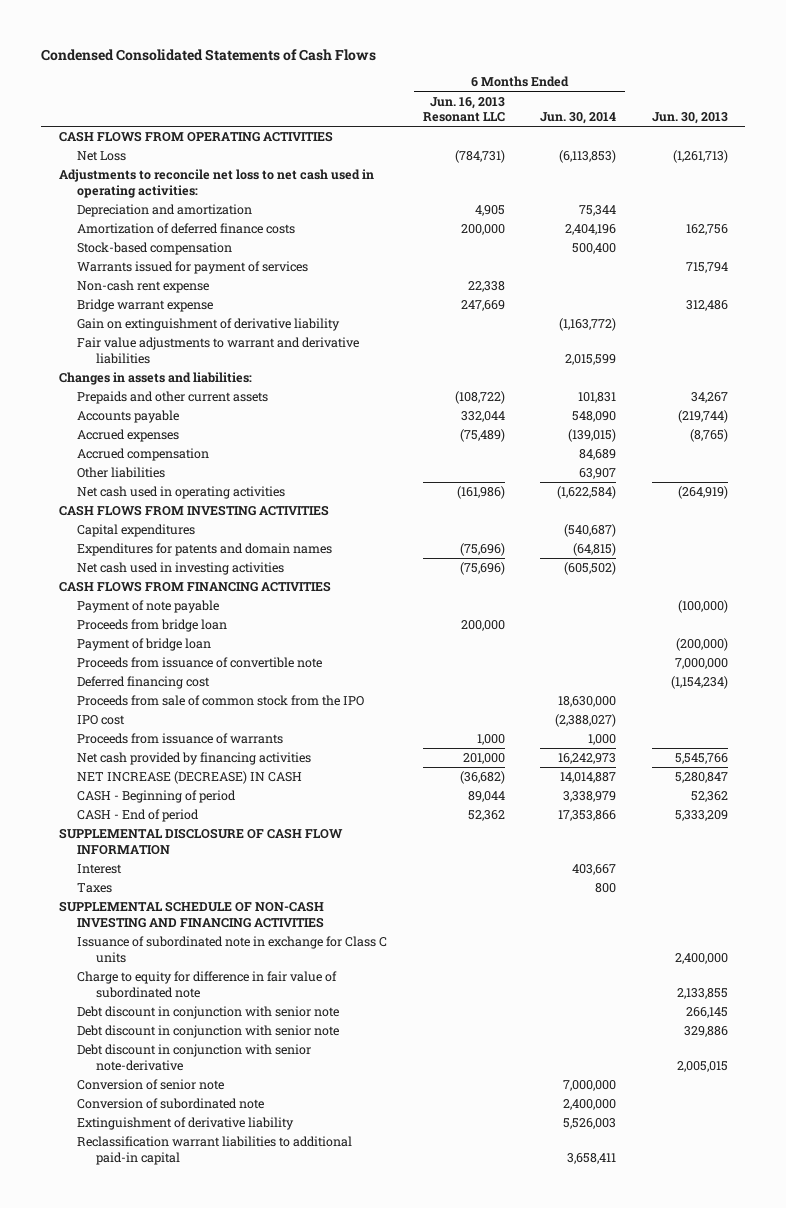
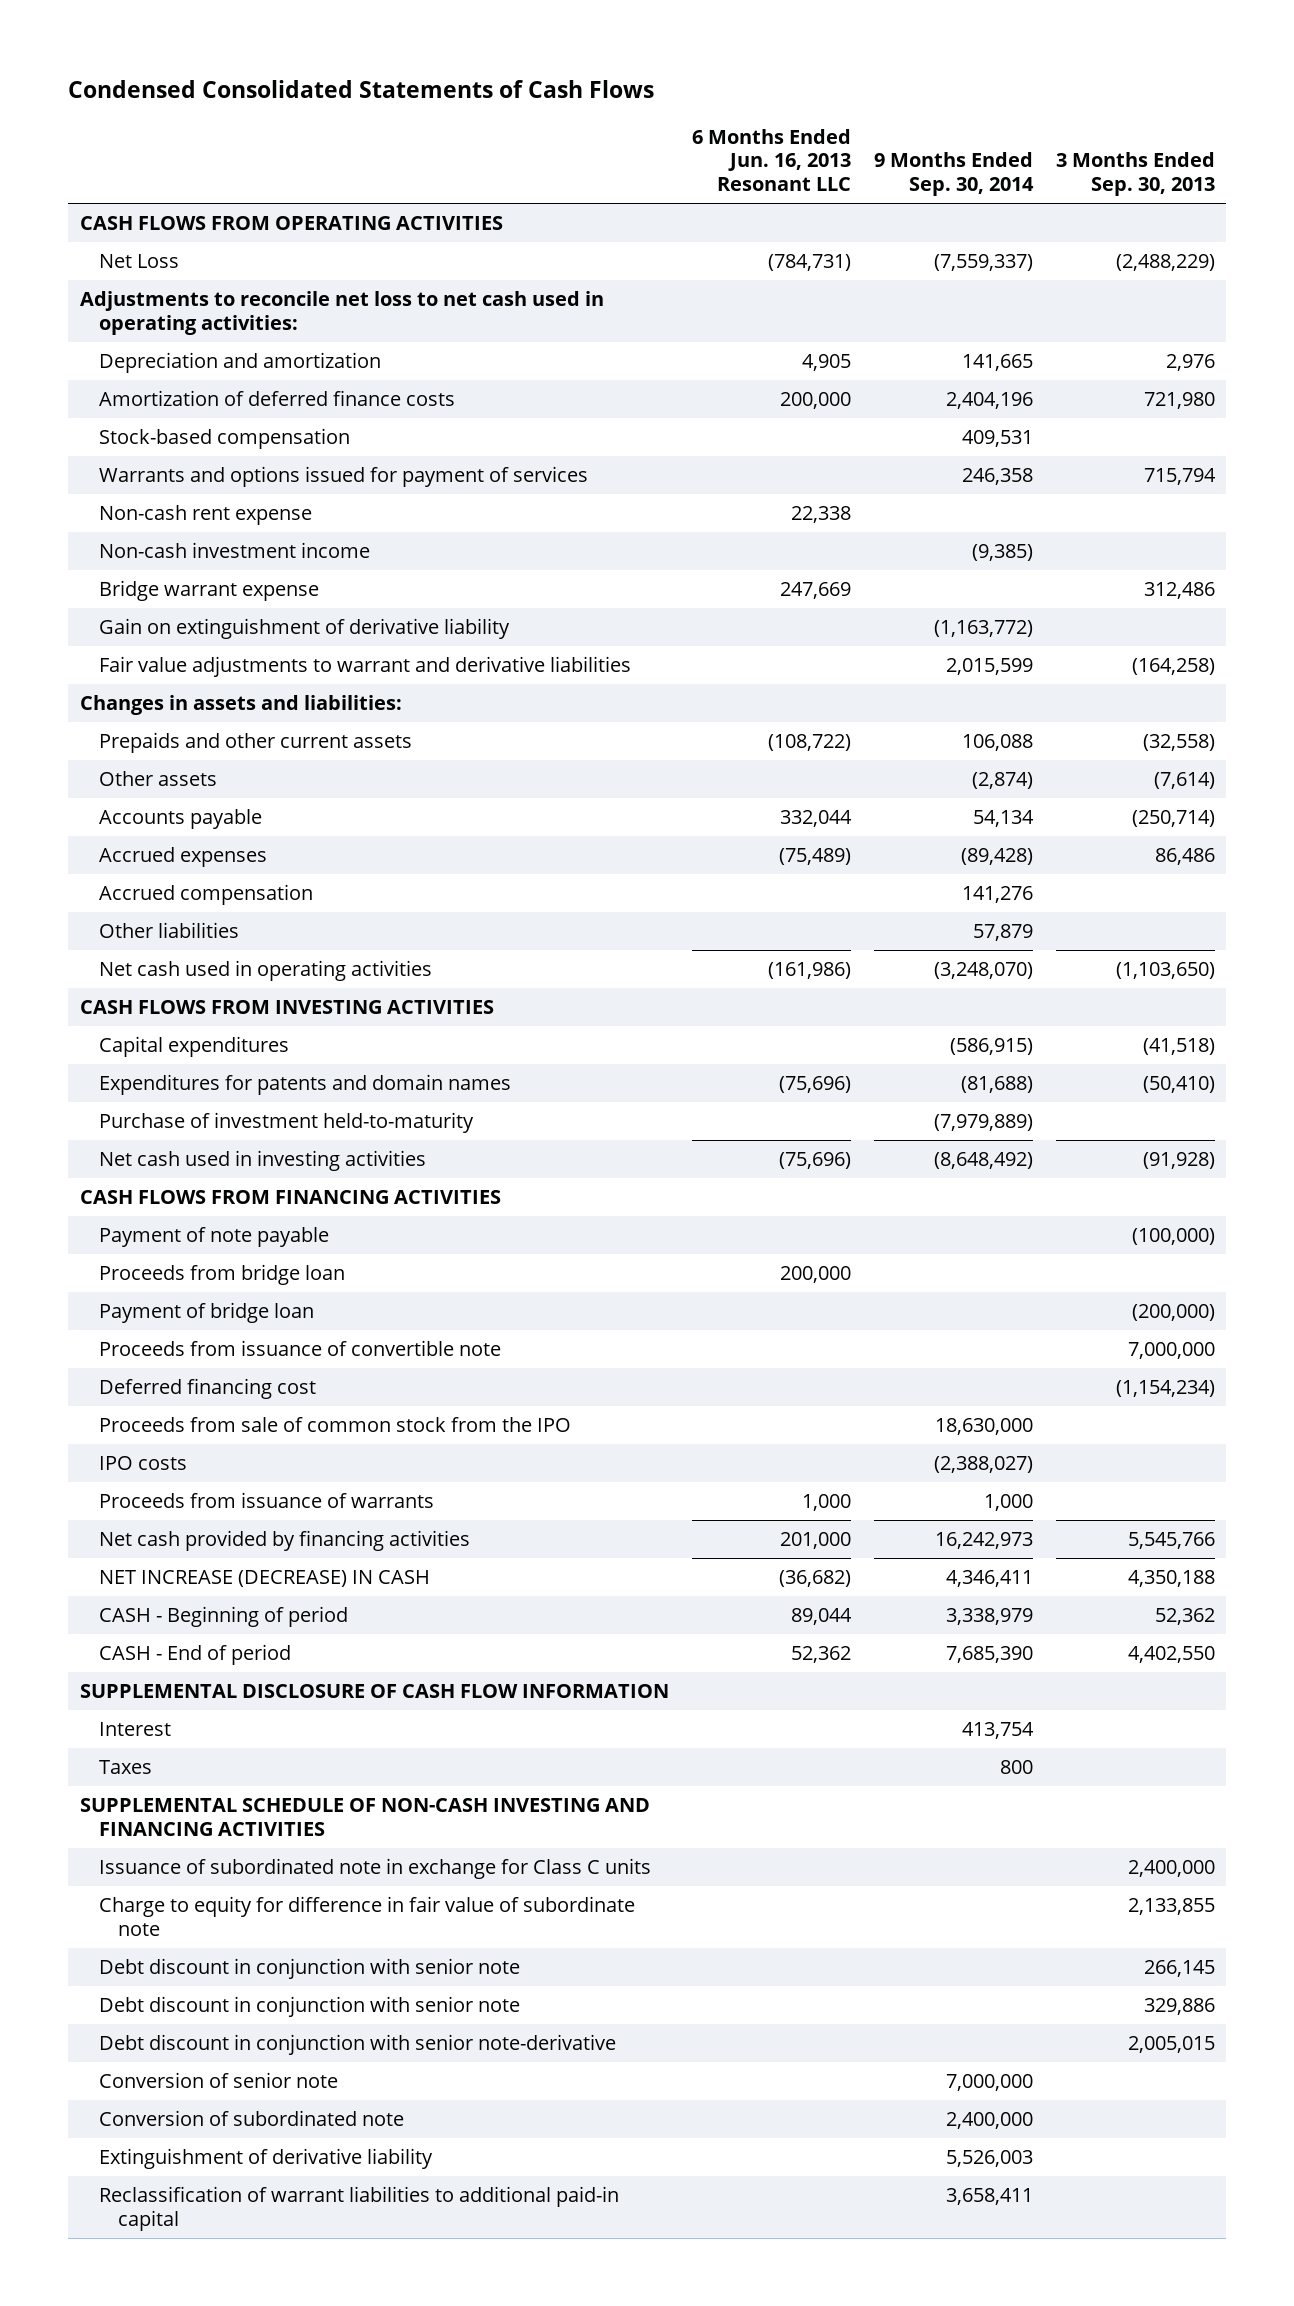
- | 6 Months Ended Jun. 16, 2013 Resonant LLC | 6 Months Ended Jun. 30, 2014 | Jun. 30, 2013
+ | 6 Months Ended Jun. 16, 2013 Resonant LLC | 9 Months Ended Sep. 30, 2014 | 3 Months Ended Sep. 30, 2013
- Warrants issued for payment of services | | | 715,794
+ Warrants and options issued for payment of services | | 246,358 | 715,794
+ Non-cash investment income | | (9,385) |
+ Other assets | | (2,874) | (7,614)
+ Purchase of investment held-to-maturity | | (7,979,889) |
- IPO cost | | (2,388,027) |
+ IPO costs | | (2,388,027) |
- Charge to equity for difference in fair value of subordinated note | | | 2,133,855
+ Charge to equity for difference in fair value of subordinate note | | | 2,133,855
- Reclassification warrant liabilities to additional paid-in capital | | 3,658,411 |
+ Reclassification of warrant liabilities to additional paid-in capital | | 3,658,411 |

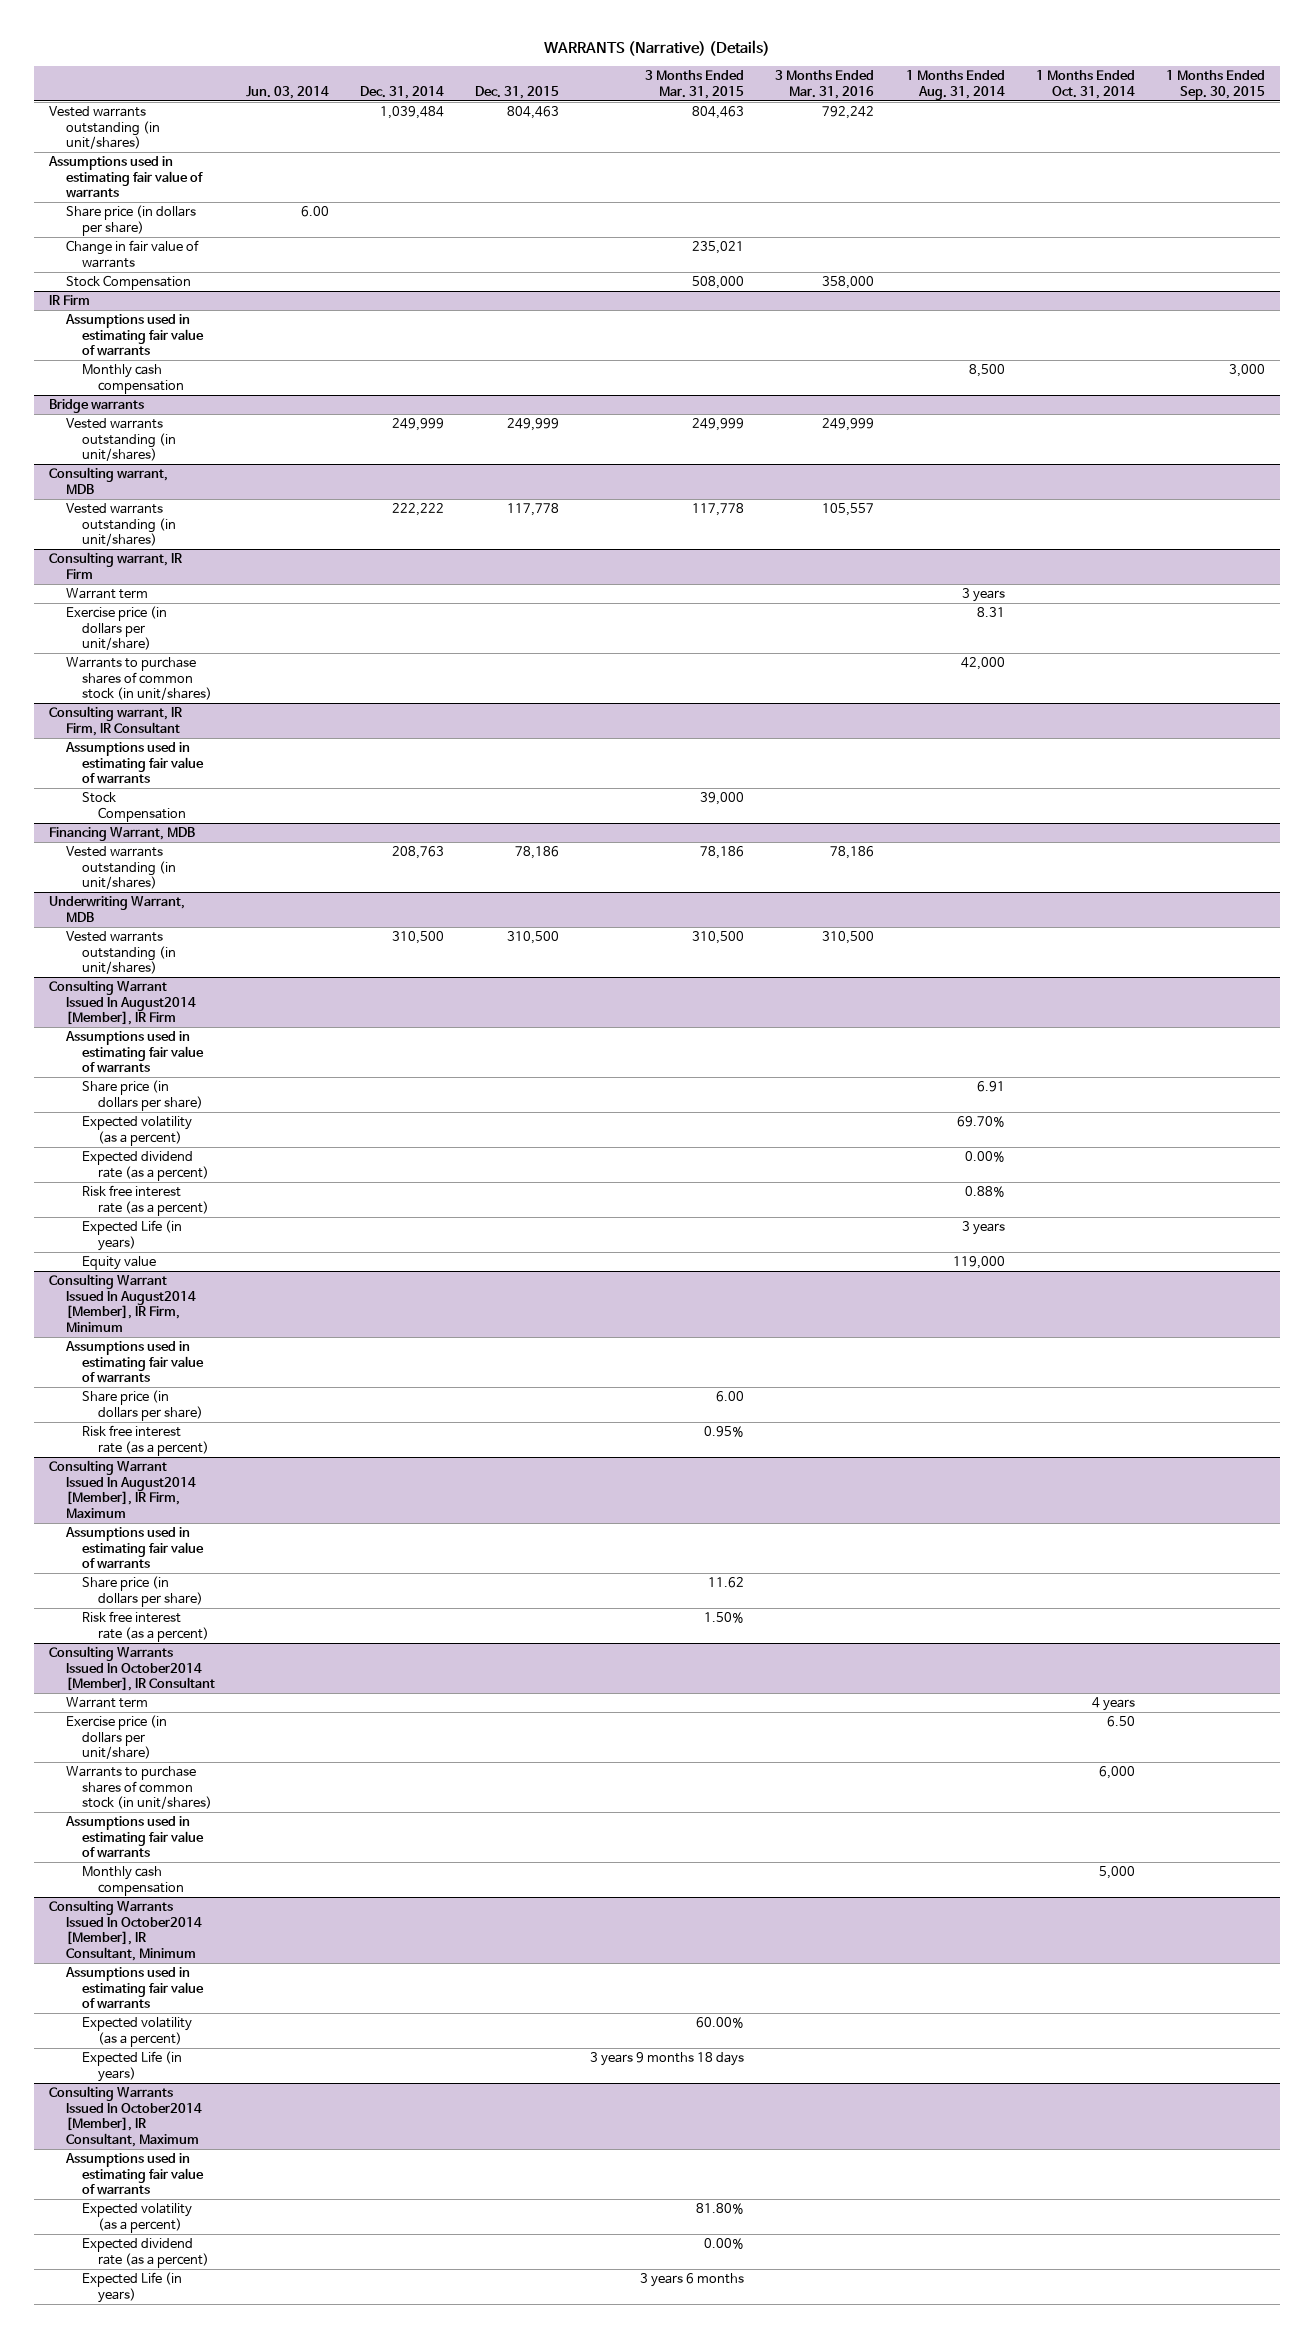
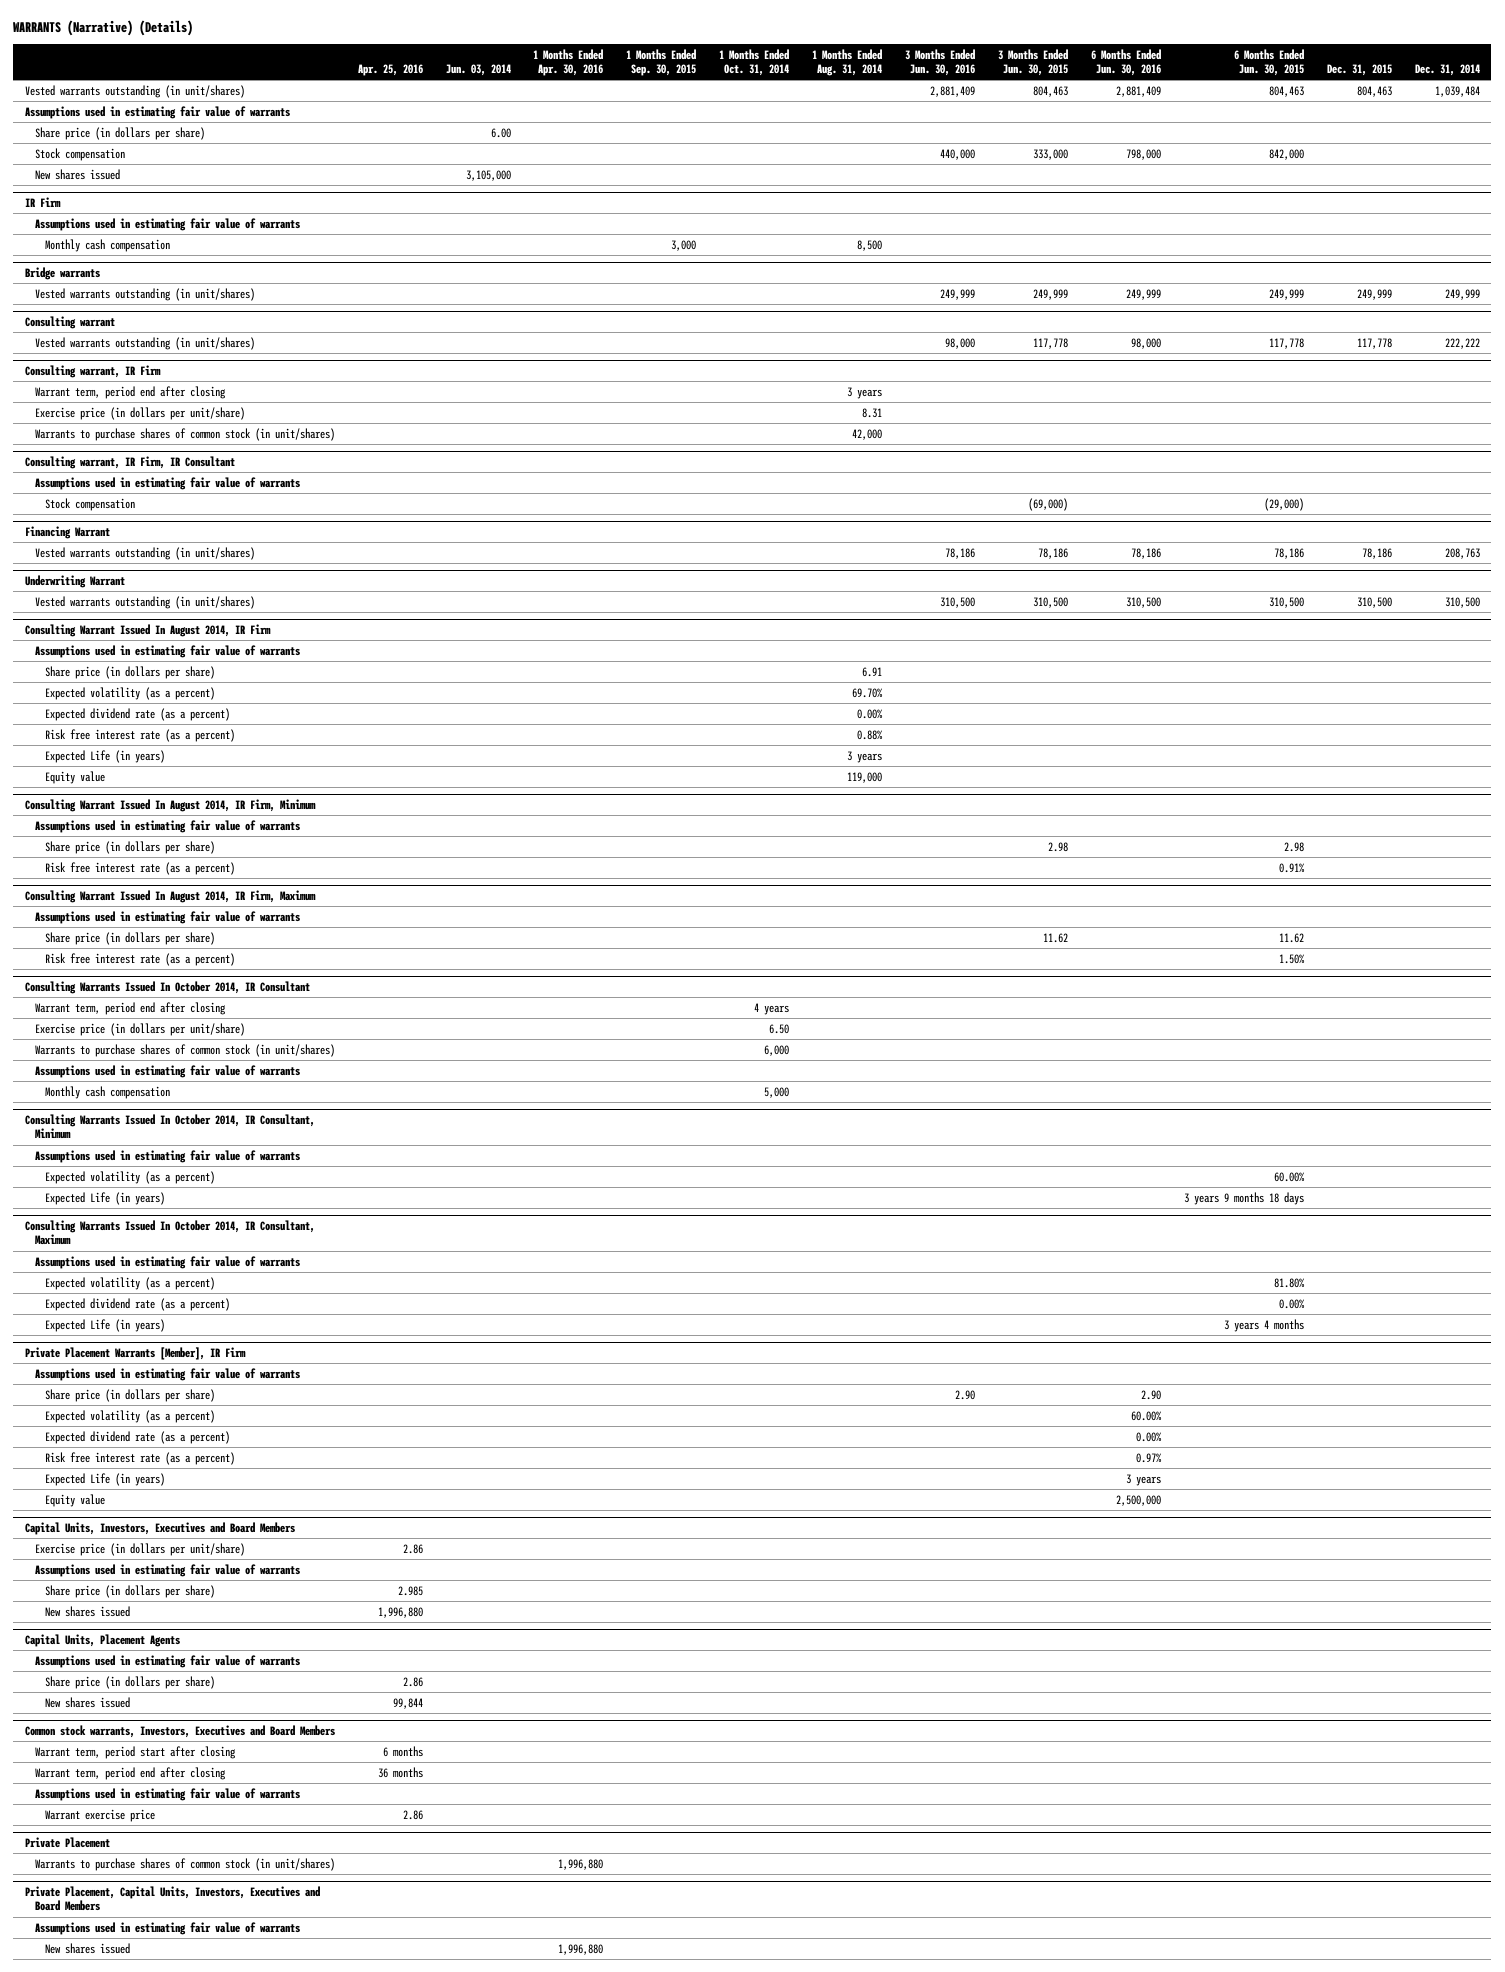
- | Jun. 03, 2014 | Dec. 31, 2014 | Dec. 31, 2015 | 3 Months Ended Mar. 31, 2015 | 3 Months Ended Mar. 31, 2016 | 1 Months Ended Aug. 31, 2014 | 1 Months Ended Oct. 31, 2014 | 1 Months Ended Sep. 30, 2015
+ | Apr. 25, 2016 | Jun. 03, 2014 | 1 Months Ended Apr. 30, 2016 | 1 Months Ended Sep. 30, 2015 | 1 Months Ended Oct. 31, 2014 | 1 Months Ended Aug. 31, 2014 | 3 Months Ended Jun. 30, 2016 | 3 Months Ended Jun. 30, 2015 | 6 Months Ended Jun. 30, 2016 | 6 Months Ended Jun. 30, 2015 | Dec. 31, 2015 | Dec. 31, 2014
- Change in fair value of warrants | | | | 235,021 | | | |
- Stock Compensation | | | | 508,000 | 358,000 | | |
+ Stock compensation | | | | | | | 440,000 | 333,000 | 798,000 | 842,000 | |
+ New shares issued | | 3,105,000 | | | | | | | | | |
- Consulting warrant, MDB
+ Consulting warrant
@ Consulting warrant, IR Firm
- Warrant term | | | | | | 3 years | |
+ Warrant term, period end after closing | | | | | | 3 years | | | | | |
@ Consulting warrant, IR Firm, IR Consultant
- Stock Compensation | | | | 39,000 | | | |
- Financing Warrant, MDB
@ Consulting warrant, IR Firm, IR Consultant
+ Stock compensation | | | | | | | | (69,000) | | (29,000) | |
+ Financing Warrant
- Underwriting Warrant, MDB
+ Underwriting Warrant
- Consulting Warrant Issued In August2014 [Member], IR Firm
+ Consulting Warrant Issued In August 2014, IR Firm
- Consulting Warrant Issued In August2014 [Member], IR Firm, Minimum
+ Consulting Warrant Issued In August 2014, IR Firm, Minimum
- Consulting Warrant Issued In August2014 [Member], IR Firm, Maximum
+ Consulting Warrant Issued In August 2014, IR Firm, Maximum
- Consulting Warrants Issued In October2014 [Member], IR Consultant
- Warrant term | | | | | | | 4 years |
+ Consulting Warrants Issued In October 2014, IR Consultant
+ Warrant term, period end after closing | | | | | 4 years | | | | | | |
- Consulting Warrants Issued In October2014 [Member], IR Consultant, Minimum
+ Consulting Warrants Issued In October 2014, IR Consultant, Minimum
- Consulting Warrants Issued In October2014 [Member], IR Consultant, Maximum
+ Consulting Warrants Issued In October 2014, IR Consultant, Maximum
+ Private Placement Warrants [Member], IR Firm
+ Assumptions used in estimating fair value of warrants
+ Share price (in dollars per share) | | | | | | | 2.90 | | 2.90 | | |
+ Expected volatility (as a percent) | | | | | | | | | 60.00% | | |
+ Expected dividend rate (as a percent) | | | | | | | | | 0.00% | | |
+ Risk free interest rate (as a percent) | | | | | | | | | 0.97% | | |
+ Expected Life (in years) | | | | | | | | | 3 years | | |
+ Equity value | | | | | | | | | 2,500,000 | | |
+ Capital Units, Investors, Executives and Board Members
+ Exercise price (in dollars per unit/share) | 2.86 | | | | | | | | | | |
+ Assumptions used in estimating fair value of warrants
+ Share price (in dollars per share) | 2.985 | | | | | | | | | | |
+ New shares issued | 1,996,880 | | | | | | | | | | |
+ Capital Units, Placement Agents
+ Assumptions used in estimating fair value of warrants
+ Share price (in dollars per share) | 2.86 | | | | | | | | | | |
+ New shares issued | 99,844 | | | | | | | | | | |
+ Common stock warrants, Investors, Executives and Board Members
+ Warrant term, period start after closing | 6 months | | | | | | | | | | |
+ Warrant term, period end after closing | 36 months | | | | | | | | | | |
+ Assumptions used in estimating fair value of warrants
+ Warrant exercise price | 2.86 | | | | | | | | | | |
+ Private Placement
+ Warrants to purchase shares of common stock (in unit/shares) | | | 1,996,880 | | | | | | | | |
+ Private Placement, Capital Units, Investors, Executives and Board Members
+ Assumptions used in estimating fair value of warrants
+ New shares issued | | | 1,996,880 | | | | | | | | |

